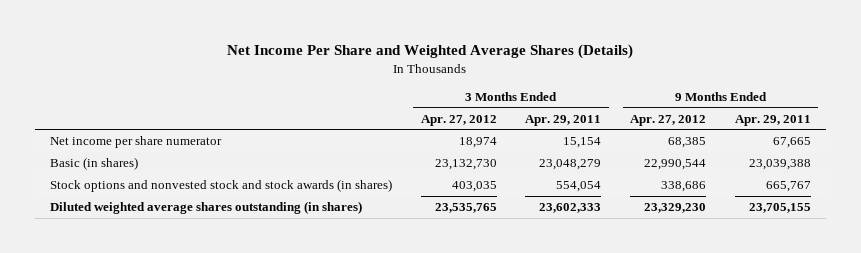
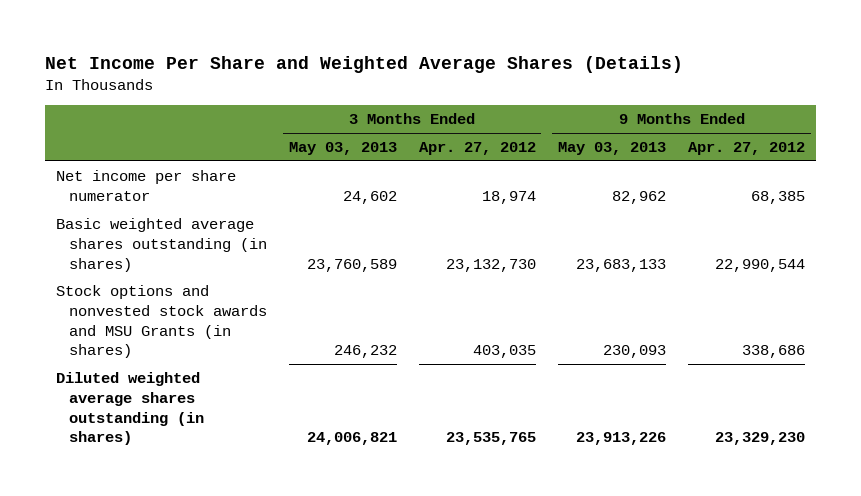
- | 3 Months Ended Apr. 27, 2012 | 3 Months Ended Apr. 29, 2011 | 9 Months Ended Apr. 27, 2012 | 9 Months Ended Apr. 29, 2011
+ | 3 Months Ended May 03, 2013 | 3 Months Ended Apr. 27, 2012 | 9 Months Ended May 03, 2013 | 9 Months Ended Apr. 27, 2012
- Basic (in shares) | 23,132,730 | 23,048,279 | 22,990,544 | 23,039,388
- Stock options and nonvested stock and stock awards (in shares) | 403,035 | 554,054 | 338,686 | 665,767
+ Basic weighted average shares outstanding (in shares) | 23,760,589 | 23,132,730 | 23,683,133 | 22,990,544
+ Stock options and nonvested stock awards and MSU Grants (in shares) | 246,232 | 403,035 | 230,093 | 338,686

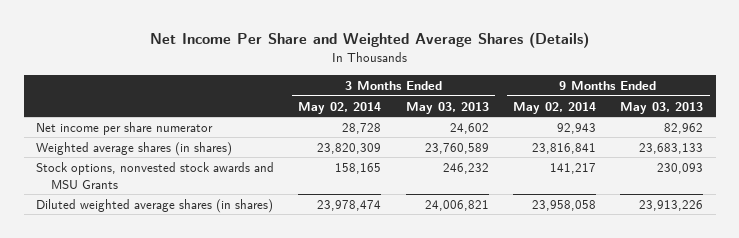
- | 3 Months Ended May 03, 2013 | 3 Months Ended Apr. 27, 2012 | 9 Months Ended May 03, 2013 | 9 Months Ended Apr. 27, 2012
+ | 3 Months Ended May 02, 2014 | 3 Months Ended May 03, 2013 | 9 Months Ended May 02, 2014 | 9 Months Ended May 03, 2013
- Basic weighted average shares outstanding (in shares) | 23,760,589 | 23,132,730 | 23,683,133 | 22,990,544
- Stock options and nonvested stock awards and MSU Grants (in shares) | 246,232 | 403,035 | 230,093 | 338,686
- Diluted weighted average shares outstanding (in shares) | 24,006,821 | 23,535,765 | 23,913,226 | 23,329,230
+ Weighted average shares (in shares) | 23,820,309 | 23,760,589 | 23,816,841 | 23,683,133
+ Stock options, nonvested stock awards and MSU Grants | 158,165 | 246,232 | 141,217 | 230,093
+ Diluted weighted average shares (in shares) | 23,978,474 | 24,006,821 | 23,958,058 | 23,913,226

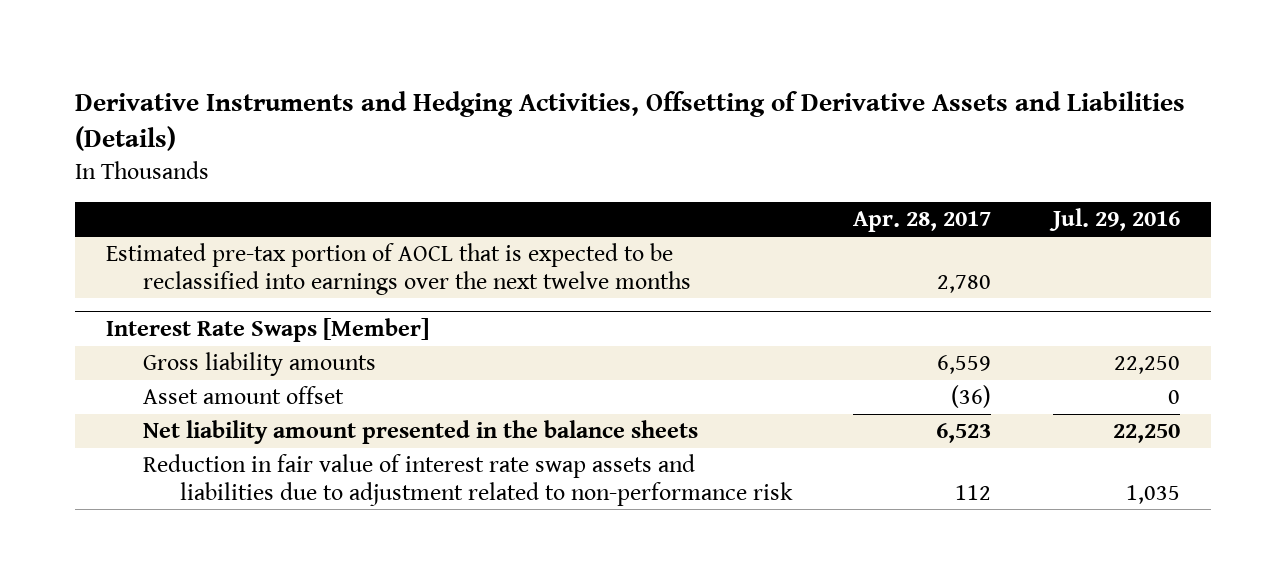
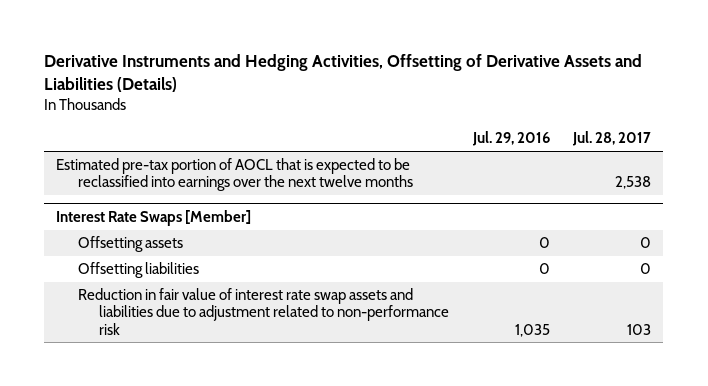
- | Apr. 28, 2017 | Jul. 29, 2016
+ | Jul. 29, 2016 | Jul. 28, 2017
@ Interest Rate Swaps [Member]
- Gross liability amounts | 6,559 | 22,250
- Asset amount offset | (36) | 0
- Net liability amount presented in the balance sheets | 6,523 | 22,250
+ Offsetting assets | 0 | 0
+ Offsetting liabilities | 0 | 0

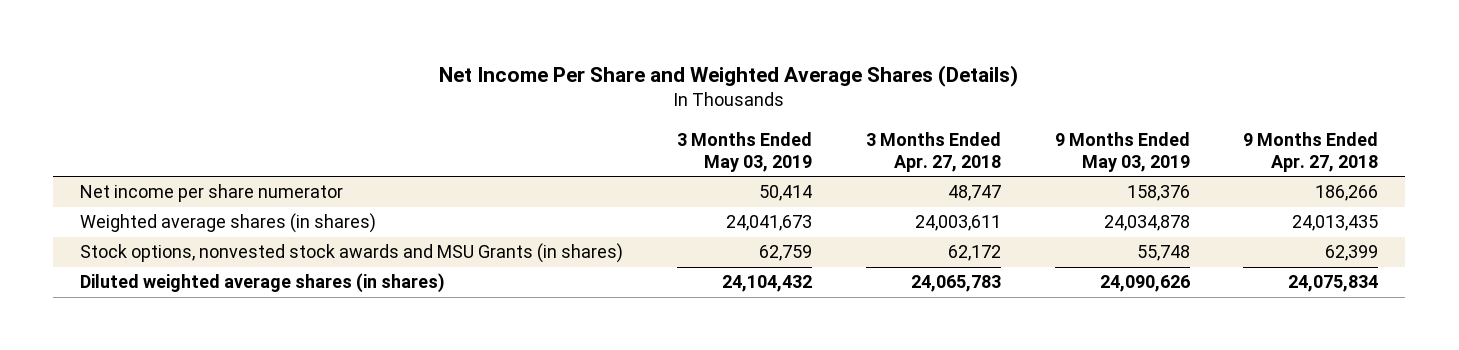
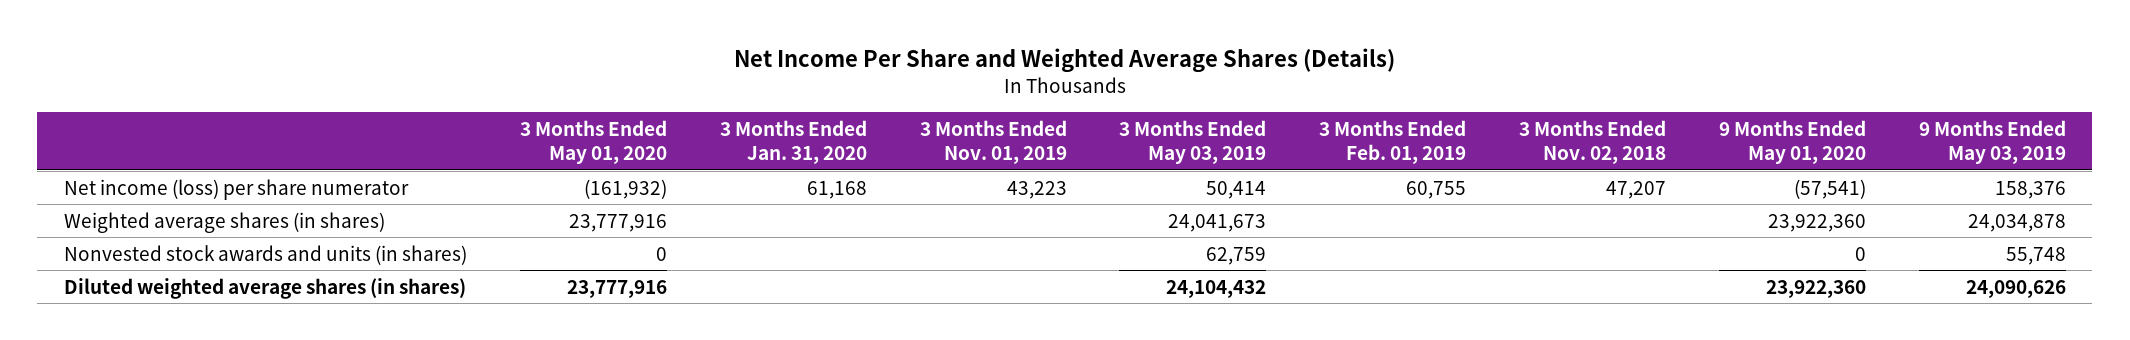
- | 3 Months Ended May 03, 2019 | 3 Months Ended Apr. 27, 2018 | 9 Months Ended May 03, 2019 | 9 Months Ended Apr. 27, 2018
+ | 3 Months Ended May 01, 2020 | 3 Months Ended Jan. 31, 2020 | 3 Months Ended Nov. 01, 2019 | 3 Months Ended May 03, 2019 | 3 Months Ended Feb. 01, 2019 | 3 Months Ended Nov. 02, 2018 | 9 Months Ended May 01, 2020 | 9 Months Ended May 03, 2019
- Net income per share numerator | 50,414 | 48,747 | 158,376 | 186,266
+ Net income (loss) per share numerator | (161,932) | 61,168 | 43,223 | 50,414 | 60,755 | 47,207 | (57,541) | 158,376
- Stock options, nonvested stock awards and MSU Grants (in shares) | 62,759 | 62,172 | 55,748 | 62,399
+ Nonvested stock awards and units (in shares) | 0 | | | 62,759 | | | 0 | 55,748

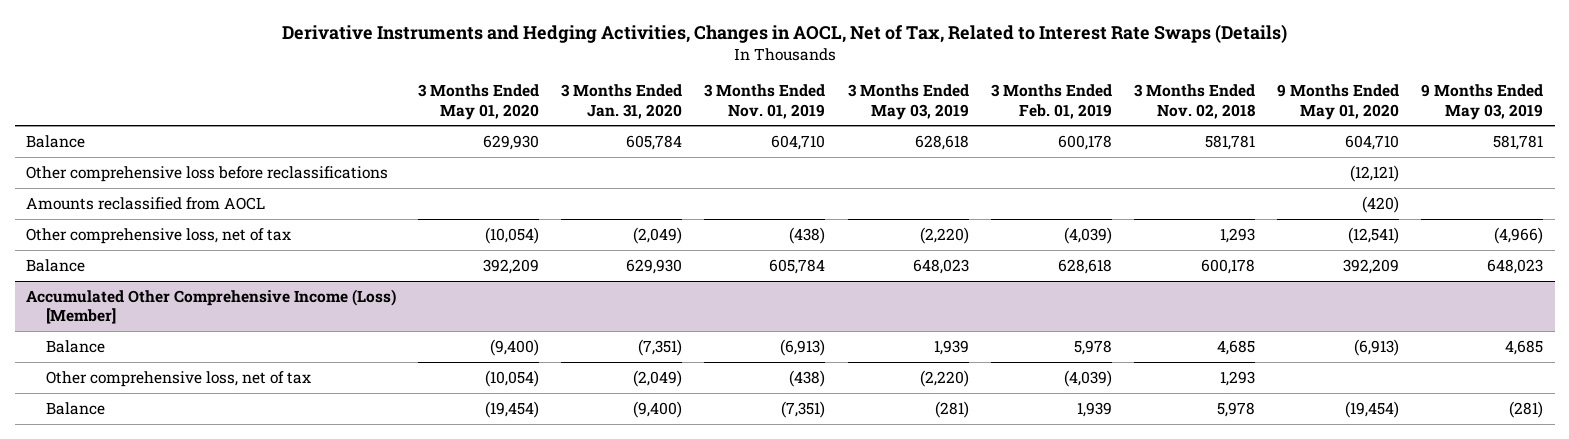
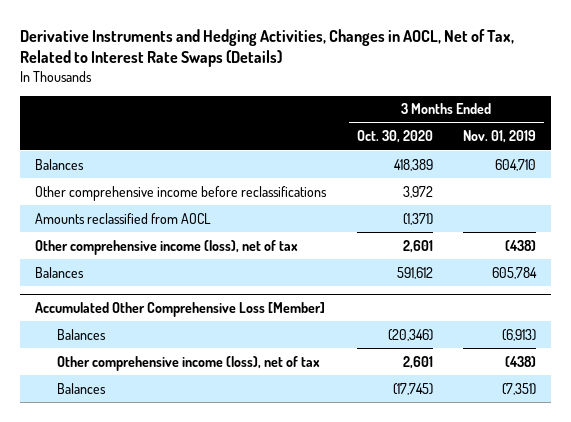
- | 3 Months Ended May 01, 2020 | 3 Months Ended Jan. 31, 2020 | 3 Months Ended Nov. 01, 2019 | 3 Months Ended May 03, 2019 | 3 Months Ended Feb. 01, 2019 | 3 Months Ended Nov. 02, 2018 | 9 Months Ended May 01, 2020 | 9 Months Ended May 03, 2019
+ | 3 Months Ended Oct. 30, 2020 | 3 Months Ended Nov. 01, 2019
- Balance | 629,930 | 605,784 | 604,710 | 628,618 | 600,178 | 581,781 | 604,710 | 581,781
- Other comprehensive loss before reclassifications | | | | | | | (12,121) |
+ Balances | 418,389 | 604,710
+ Other comprehensive income before reclassifications | 3,972 |
- Other comprehensive loss, net of tax | (10,054) | (2,049) | (438) | (2,220) | (4,039) | 1,293 | (12,541) | (4,966)
- Balance | 392,209 | 629,930 | 605,784 | 648,023 | 628,618 | 600,178 | 392,209 | 648,023
- Accumulated Other Comprehensive Income (Loss) [Member]
- Balance | (9,400) | (7,351) | (6,913) | 1,939 | 5,978 | 4,685 | (6,913) | 4,685
- Other comprehensive loss, net of tax | (10,054) | (2,049) | (438) | (2,220) | (4,039) | 1,293 | |
- Balance | (19,454) | (9,400) | (7,351) | (281) | 1,939 | 5,978 | (19,454) | (281)
+ Other comprehensive income (loss), net of tax | 2,601 | (438)
+ Balances | 591,612 | 605,784
+ Accumulated Other Comprehensive Loss [Member]
+ Balances | (20,346) | (6,913)
+ Other comprehensive income (loss), net of tax | 2,601 | (438)
+ Balances | (17,745) | (7,351)

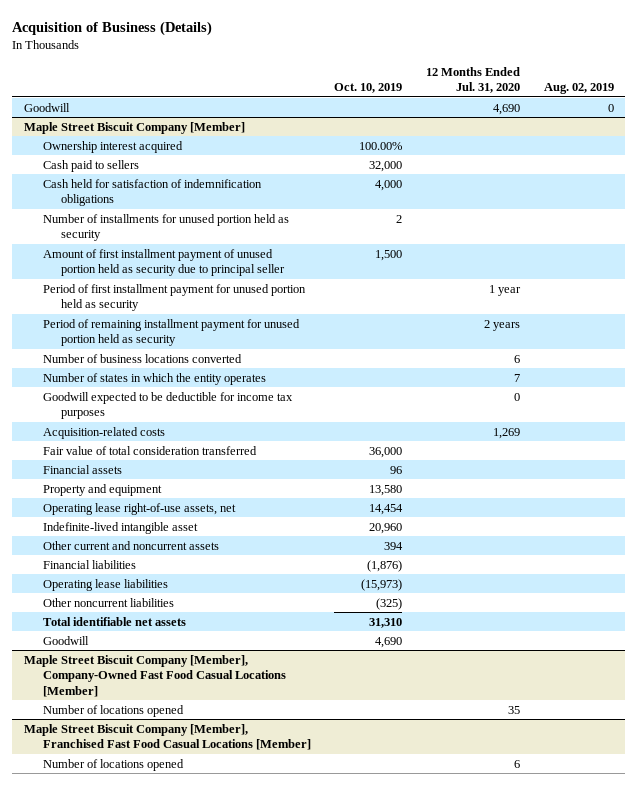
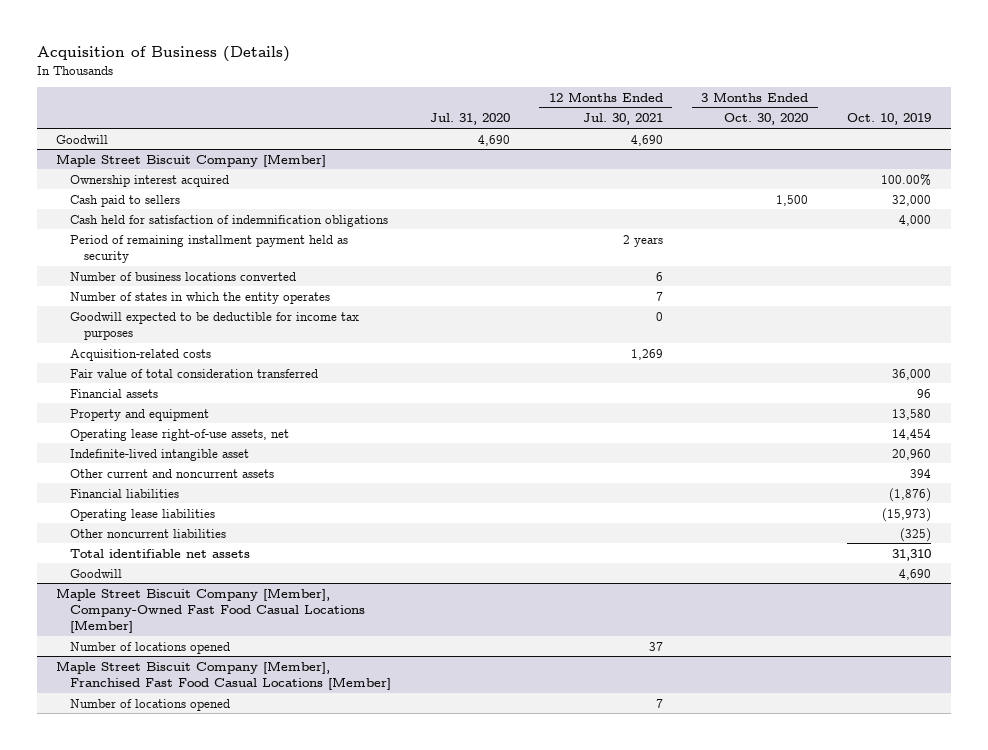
- | Oct. 10, 2019 | 12 Months Ended Jul. 31, 2020 | Aug. 02, 2019
+ | Jul. 31, 2020 | 12 Months Ended Jul. 30, 2021 | 3 Months Ended Oct. 30, 2020 | Oct. 10, 2019
@ Maple Street Biscuit Company [Member]
- Number of installments for unused portion held as security | 2 | |
- Amount of first installment payment of unused portion held as security due to principal seller | 1,500 | |
- Period of first installment payment for unused portion held as security | | 1 year |
- Period of remaining installment payment for unused portion held as security | | 2 years |
+ Period of remaining installment payment held as security | | 2 years | |

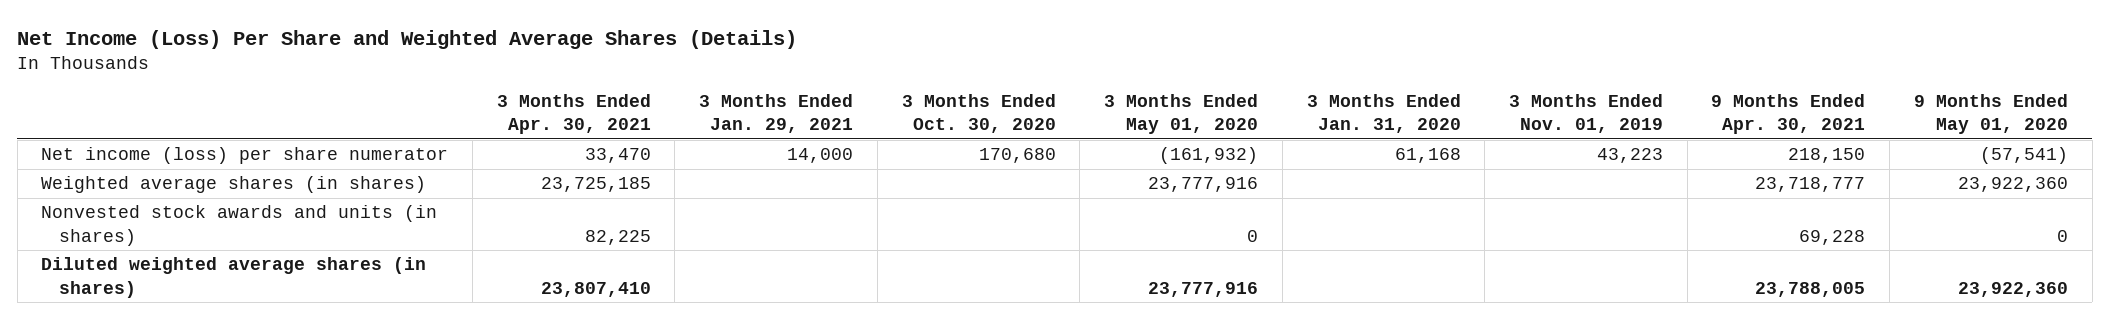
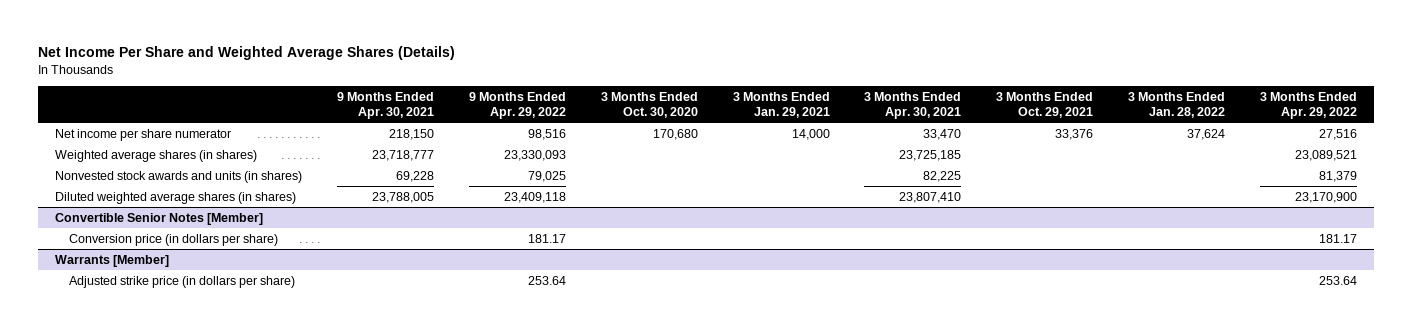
- Net Income (Loss) Per Share and Weighted Average Shares (Details)
+ Net Income Per Share and Weighted Average Shares (Details)
- | 3 Months Ended Apr. 30, 2021 | 3 Months Ended Jan. 29, 2021 | 3 Months Ended Oct. 30, 2020 | 3 Months Ended May 01, 2020 | 3 Months Ended Jan. 31, 2020 | 3 Months Ended Nov. 01, 2019 | 9 Months Ended Apr. 30, 2021 | 9 Months Ended May 01, 2020
+ | 9 Months Ended Apr. 30, 2021 | 9 Months Ended Apr. 29, 2022 | 3 Months Ended Oct. 30, 2020 | 3 Months Ended Jan. 29, 2021 | 3 Months Ended Apr. 30, 2021 | 3 Months Ended Oct. 29, 2021 | 3 Months Ended Jan. 28, 2022 | 3 Months Ended Apr. 29, 2022
- Net income (loss) per share numerator | 33,470 | 14,000 | 170,680 | (161,932) | 61,168 | 43,223 | 218,150 | (57,541)
+ Net income per share numerator | 218,150 | 98,516 | 170,680 | 14,000 | 33,470 | 33,376 | 37,624 | 27,516
+ Convertible Senior Notes [Member]
+ Conversion price (in dollars per share) | | 181.17 | | | | | | 181.17
+ Warrants [Member]
+ Adjusted strike price (in dollars per share) | | 253.64 | | | | | | 253.64

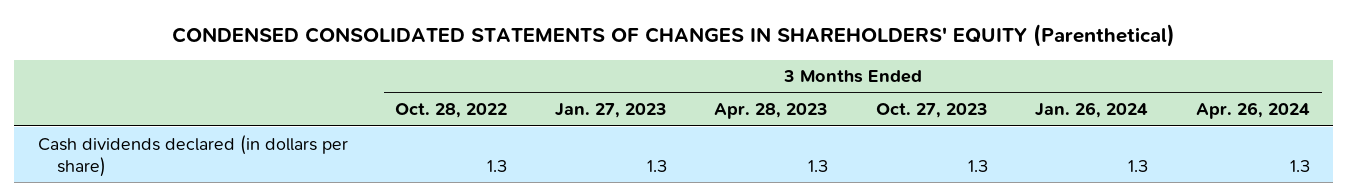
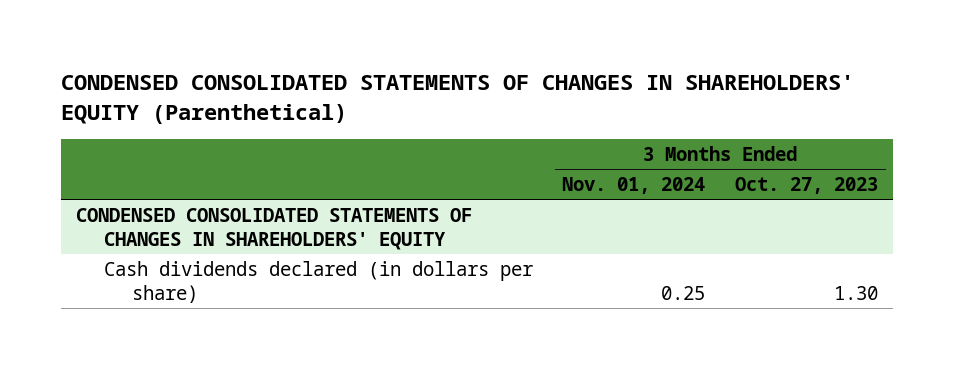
- | 3 Months Ended Oct. 28, 2022 | 3 Months Ended Jan. 27, 2023 | 3 Months Ended Apr. 28, 2023 | 3 Months Ended Oct. 27, 2023 | 3 Months Ended Jan. 26, 2024 | 3 Months Ended Apr. 26, 2024
+ | 3 Months Ended Nov. 01, 2024 | 3 Months Ended Oct. 27, 2023
- Cash dividends declared (in dollars per share) | 1.3 | 1.3 | 1.3 | 1.3 | 1.3 | 1.3
+ CONDENSED CONSOLIDATED STATEMENTS OF CHANGES IN SHAREHOLDERS' EQUITY
+ Cash dividends declared (in dollars per share) | 0.25 | 1.30

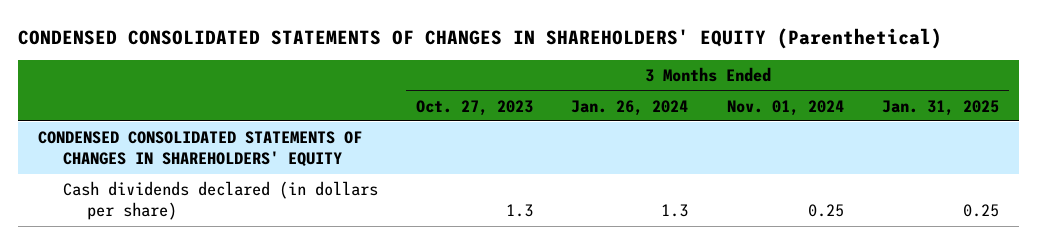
- | 3 Months Ended Nov. 01, 2024 | 3 Months Ended Oct. 27, 2023
+ | 3 Months Ended Oct. 27, 2023 | 3 Months Ended Jan. 26, 2024 | 3 Months Ended Nov. 01, 2024 | 3 Months Ended Jan. 31, 2025
- Cash dividends declared (in dollars per share) | 0.25 | 1.30
+ Cash dividends declared (in dollars per share) | 1.3 | 1.3 | 0.25 | 0.25

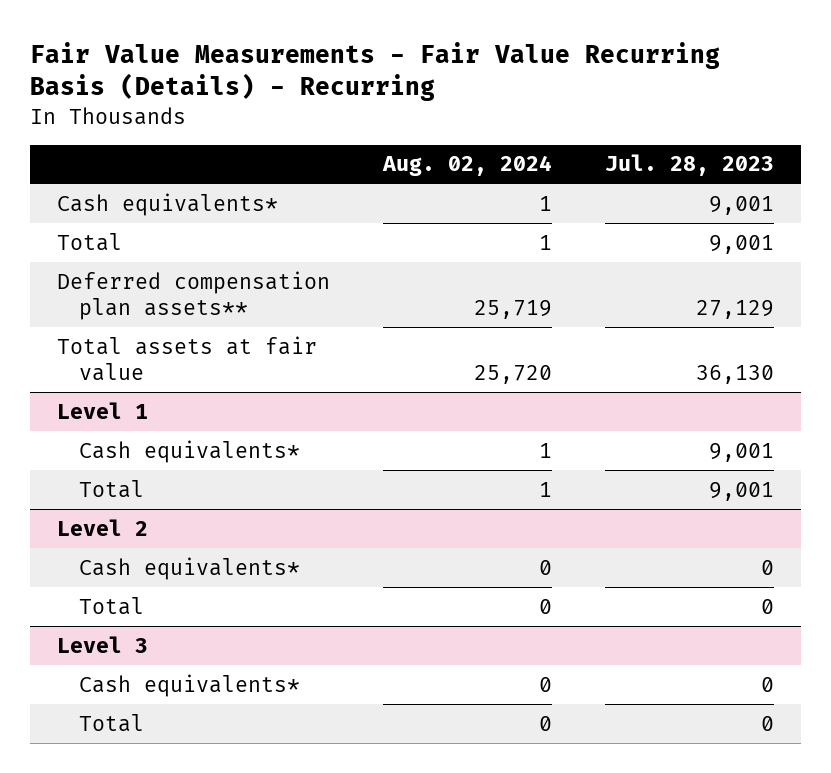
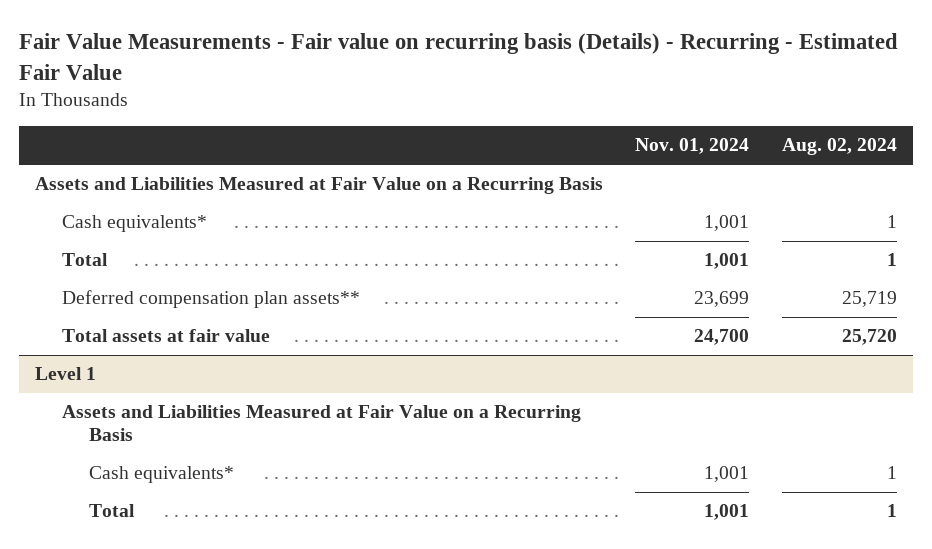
- Fair Value Measurements - Fair Value Recurring Basis (Details) - Recurring
+ Fair Value Measurements - Fair value on recurring basis (Details) - Recurring - Estimated Fair Value
- | Aug. 02, 2024 | Jul. 28, 2023
+ | Nov. 01, 2024 | Aug. 02, 2024
+ Assets and Liabilities Measured at Fair Value on a Recurring Basis
@ Level 1
+ Assets and Liabilities Measured at Fair Value on a Recurring Basis
- Level 2
- Cash equivalents* | 0 | 0
- Total | 0 | 0
- Level 3
- Cash equivalents* | 0 | 0
- Total | 0 | 0

